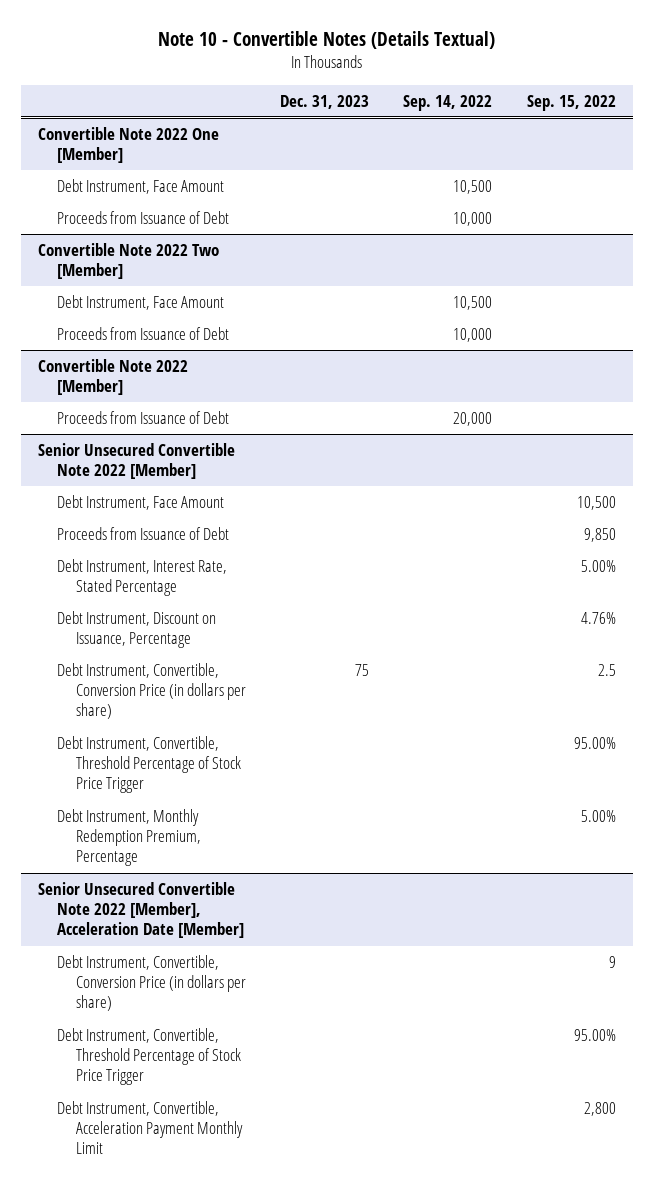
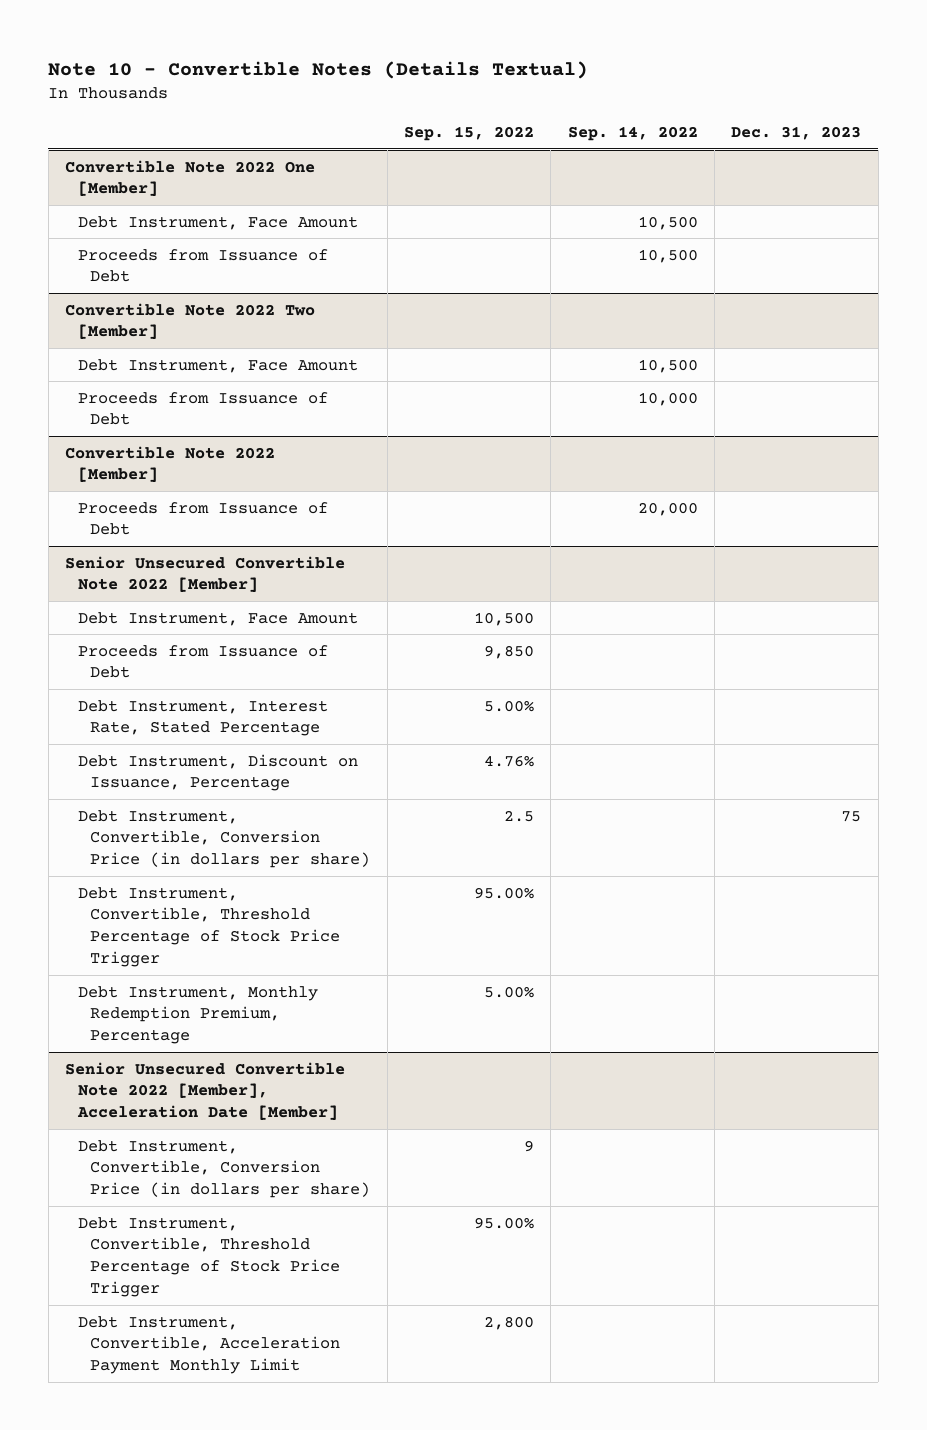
- | Dec. 31, 2023 | Sep. 14, 2022 | Sep. 15, 2022
+ | Sep. 15, 2022 | Sep. 14, 2022 | Dec. 31, 2023
@ Convertible Note 2022 One [Member]
- Proceeds from Issuance of Debt | | 10,000 |
+ Proceeds from Issuance of Debt | | 10,500 |

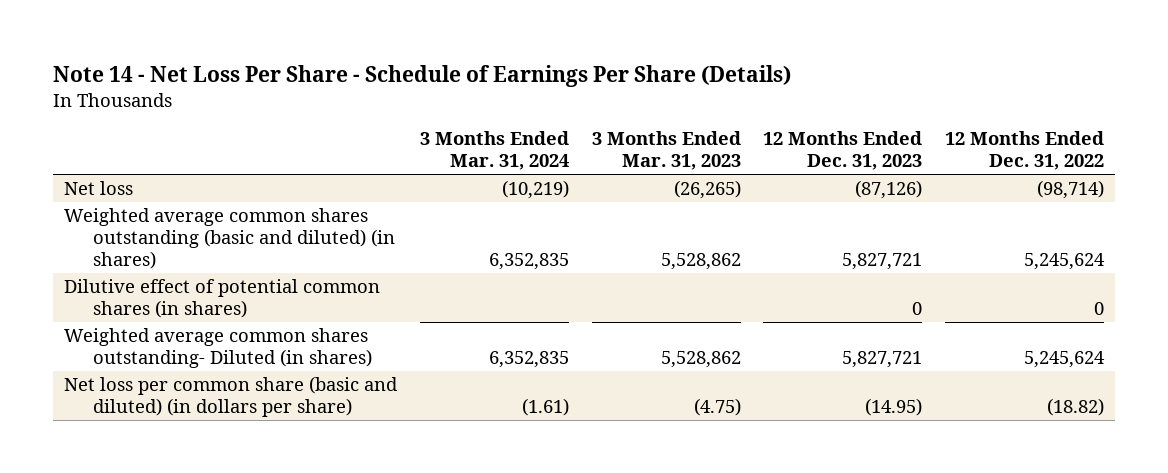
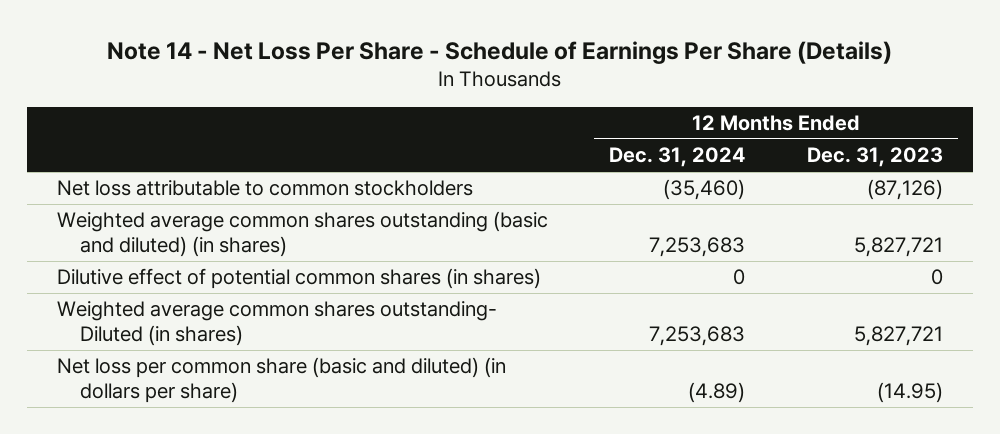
- | 3 Months Ended Mar. 31, 2024 | 3 Months Ended Mar. 31, 2023 | 12 Months Ended Dec. 31, 2023 | 12 Months Ended Dec. 31, 2022
+ | 12 Months Ended Dec. 31, 2024 | 12 Months Ended Dec. 31, 2023
- Net loss | (10,219) | (26,265) | (87,126) | (98,714)
+ Net loss attributable to common stockholders | (35,460) | (87,126)

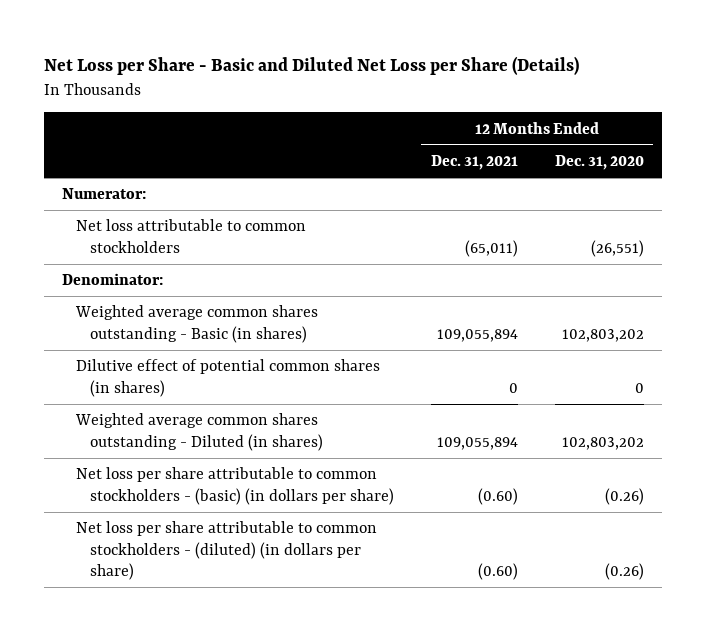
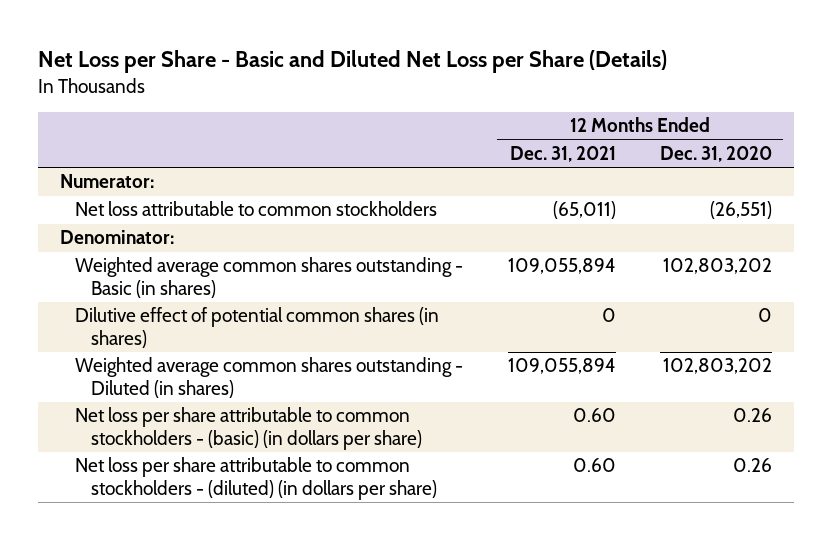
- Net loss per share attributable to common stockholders - (basic) (in dollars per share) | (0.60) | (0.26)
- Net loss per share attributable to common stockholders - (diluted) (in dollars per share) | (0.60) | (0.26)
+ Net loss per share attributable to common stockholders - (basic) (in dollars per share) | 0.60 | 0.26
+ Net loss per share attributable to common stockholders - (diluted) (in dollars per share) | 0.60 | 0.26

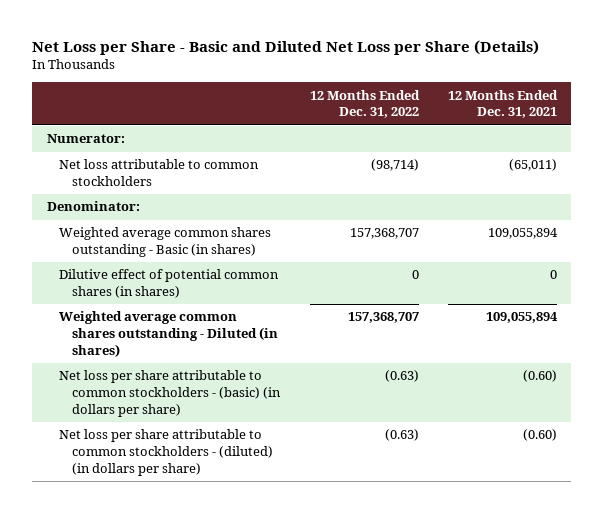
- | 12 Months Ended Dec. 31, 2021 | 12 Months Ended Dec. 31, 2020
+ | 12 Months Ended Dec. 31, 2022 | 12 Months Ended Dec. 31, 2021
- Net loss per share attributable to common stockholders - (basic) (in dollars per share) | 0.60 | 0.26
- Net loss per share attributable to common stockholders - (diluted) (in dollars per share) | 0.60 | 0.26
+ Net loss per share attributable to common stockholders - (basic) (in dollars per share) | (0.63) | (0.60)
+ Net loss per share attributable to common stockholders - (diluted) (in dollars per share) | (0.63) | (0.60)

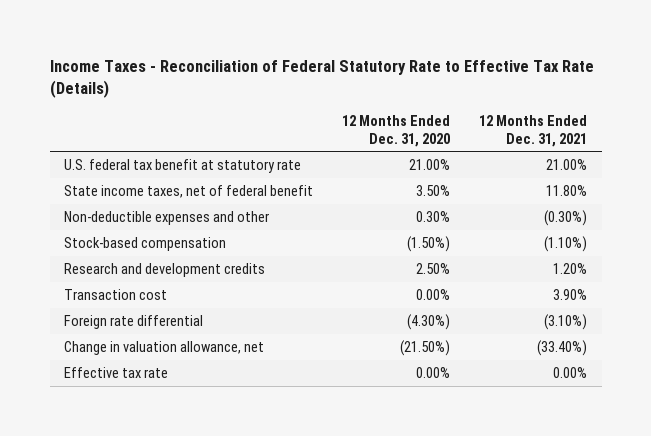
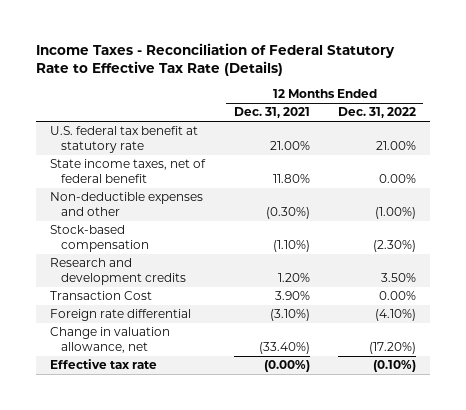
- | 12 Months Ended Dec. 31, 2020 | 12 Months Ended Dec. 31, 2021
+ | 12 Months Ended Dec. 31, 2021 | 12 Months Ended Dec. 31, 2022
- Transaction cost | 0.00% | 3.90%
+ Transaction Cost | 3.90% | 0.00%
- Effective tax rate | 0.00% | 0.00%
+ Effective tax rate | (0.00%) | (0.10%)

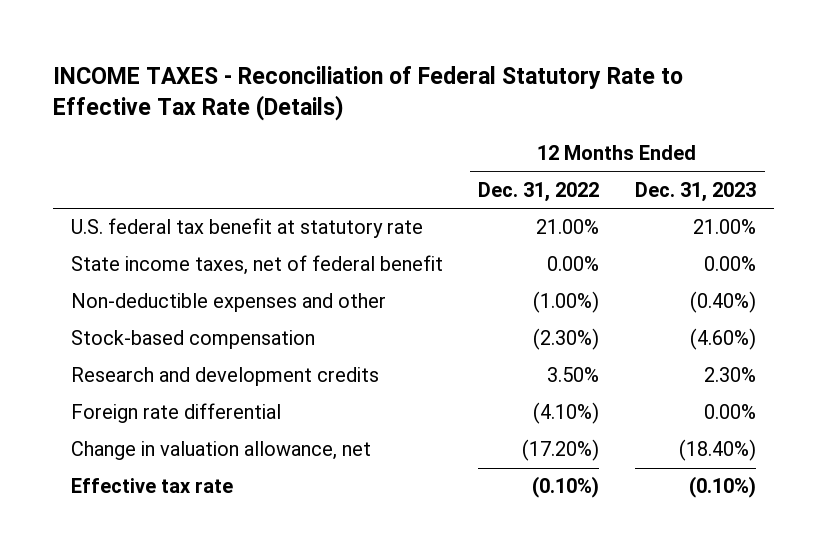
- Income Taxes - Reconciliation of Federal Statutory Rate to Effective Tax Rate (Details)
+ INCOME TAXES - Reconciliation of Federal Statutory Rate to Effective Tax Rate (Details)
- | 12 Months Ended Dec. 31, 2021 | 12 Months Ended Dec. 31, 2022
+ | 12 Months Ended Dec. 31, 2022 | 12 Months Ended Dec. 31, 2023
- Transaction Cost | 3.90% | 0.00%

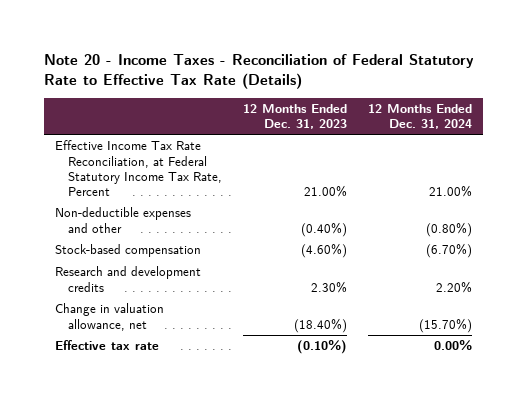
- INCOME TAXES - Reconciliation of Federal Statutory Rate to Effective Tax Rate (Details)
+ Note 20 - Income Taxes - Reconciliation of Federal Statutory Rate to Effective Tax Rate (Details)
- | 12 Months Ended Dec. 31, 2022 | 12 Months Ended Dec. 31, 2023
+ | 12 Months Ended Dec. 31, 2023 | 12 Months Ended Dec. 31, 2024
- U.S. federal tax benefit at statutory rate | 21.00% | 21.00%
- State income taxes, net of federal benefit | 0.00% | 0.00%
+ Effective Income Tax Rate Reconciliation, at Federal Statutory Income Tax Rate, Percent | 21.00% | 21.00%
- Foreign rate differential | (4.10%) | 0.00%

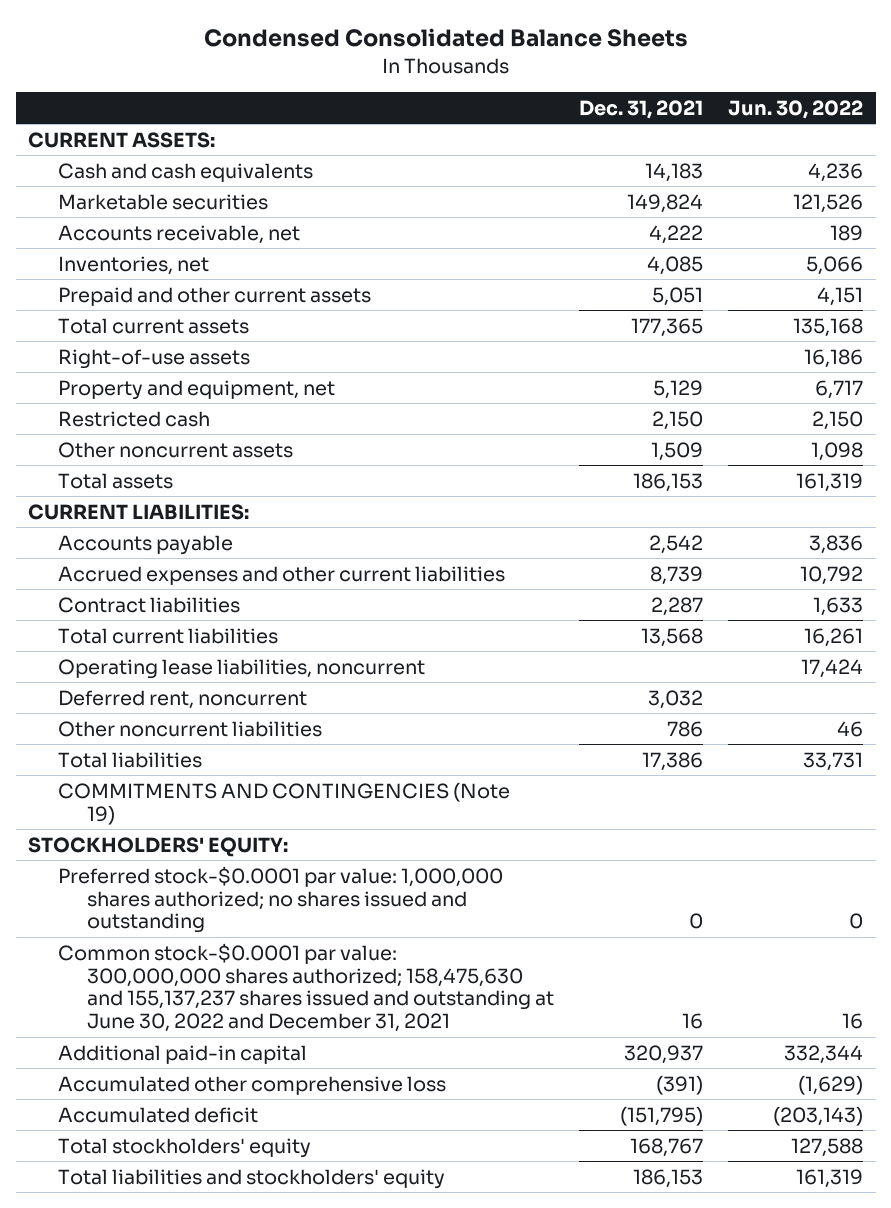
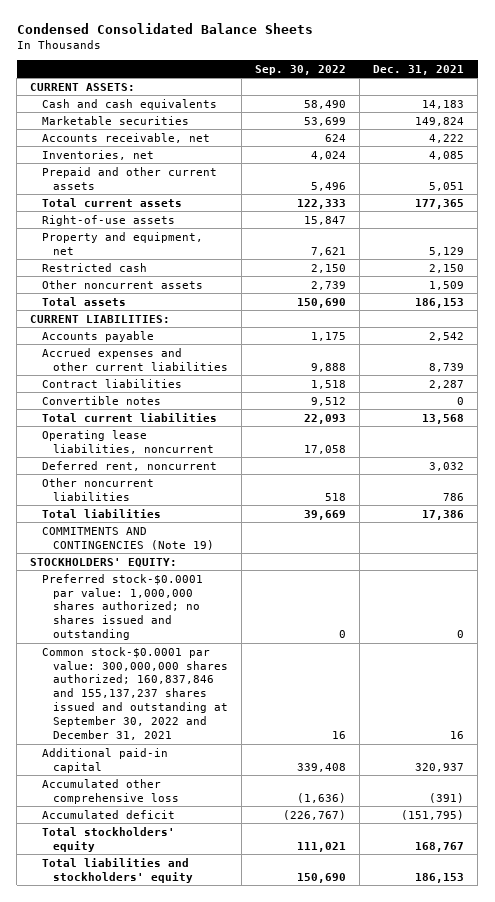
- | Dec. 31, 2021 | Jun. 30, 2022
+ | Sep. 30, 2022 | Dec. 31, 2021
+ Convertible notes | 9,512 | 0
- Common stock-$0.0001 par value: 300,000,000 shares authorized; 158,475,630 and 155,137,237 shares issued and outstanding at June 30, 2022 and December 31, 2021 | 16 | 16
+ Common stock-$0.0001 par value: 300,000,000 shares authorized; 160,837,846 and 155,137,237 shares issued and outstanding at September 30, 2022 and December 31, 2021 | 16 | 16

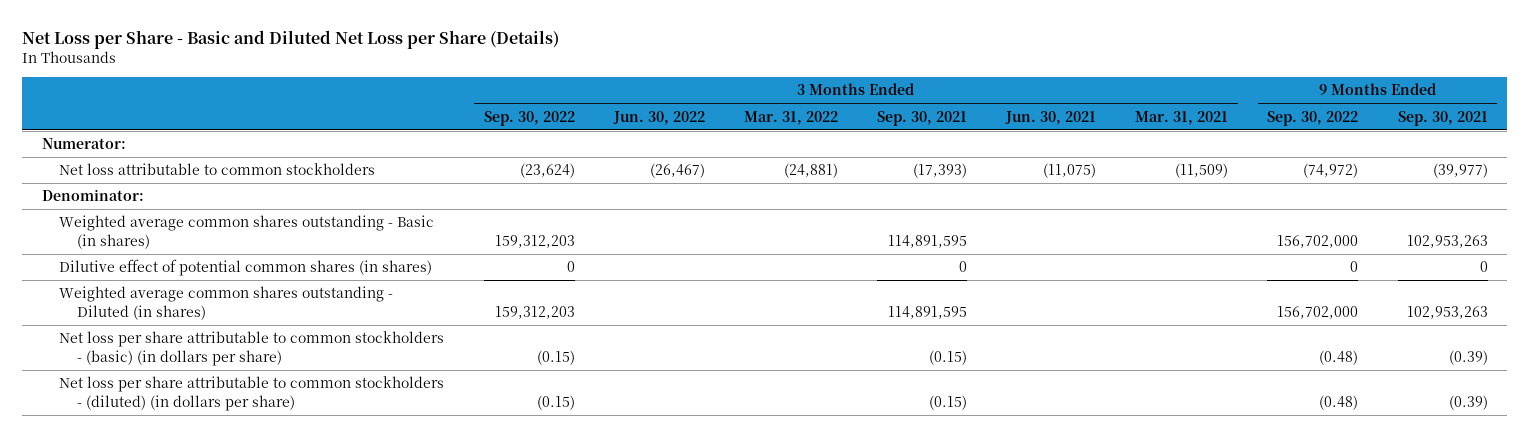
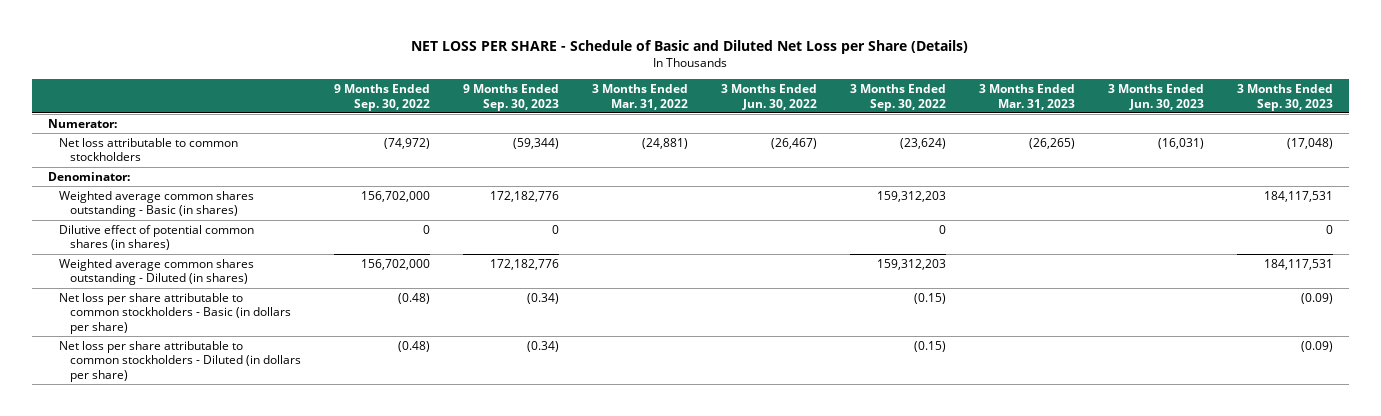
- Net Loss per Share - Basic and Diluted Net Loss per Share (Details)
+ NET LOSS PER SHARE - Schedule of Basic and Diluted Net Loss per Share (Details)
- | 3 Months Ended Sep. 30, 2022 | 3 Months Ended Jun. 30, 2022 | 3 Months Ended Mar. 31, 2022 | 3 Months Ended Sep. 30, 2021 | 3 Months Ended Jun. 30, 2021 | 3 Months Ended Mar. 31, 2021 | 9 Months Ended Sep. 30, 2022 | 9 Months Ended Sep. 30, 2021
+ | 9 Months Ended Sep. 30, 2022 | 9 Months Ended Sep. 30, 2023 | 3 Months Ended Mar. 31, 2022 | 3 Months Ended Jun. 30, 2022 | 3 Months Ended Sep. 30, 2022 | 3 Months Ended Mar. 31, 2023 | 3 Months Ended Jun. 30, 2023 | 3 Months Ended Sep. 30, 2023
- Net loss per share attributable to common stockholders - (basic) (in dollars per share) | (0.15) | | | (0.15) | | | (0.48) | (0.39)
- Net loss per share attributable to common stockholders - (diluted) (in dollars per share) | (0.15) | | | (0.15) | | | (0.48) | (0.39)
+ Net loss per share attributable to common stockholders - Basic (in dollars per share) | (0.48) | (0.34) | | | (0.15) | | | (0.09)
+ Net loss per share attributable to common stockholders - Diluted (in dollars per share) | (0.48) | (0.34) | | | (0.15) | | | (0.09)

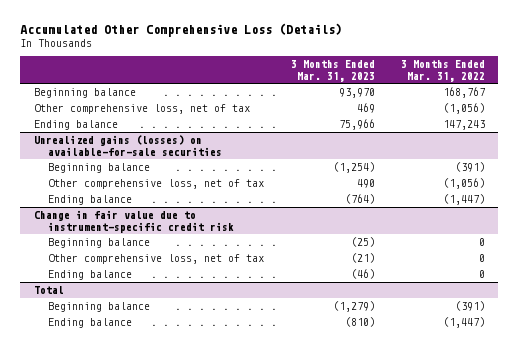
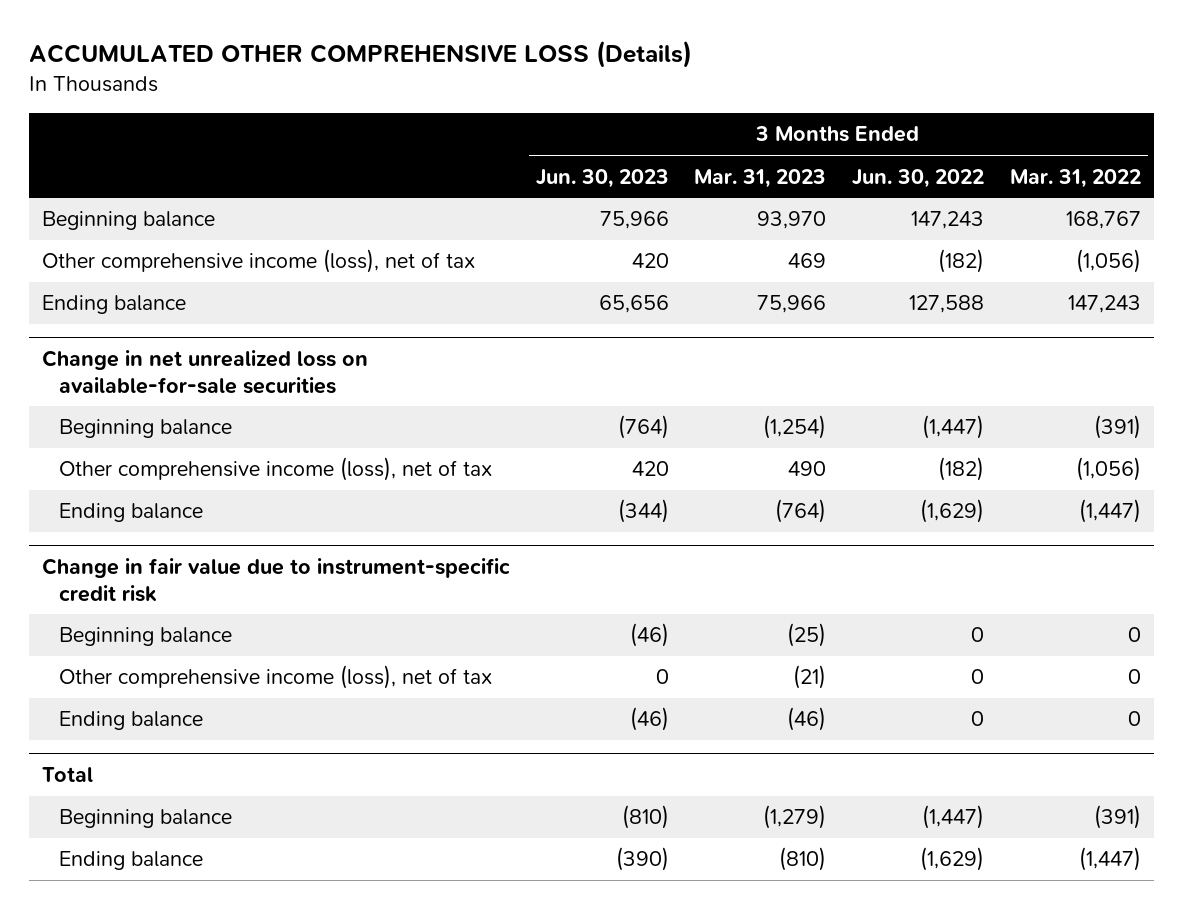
- Accumulated Other Comprehensive Loss (Details)
+ ACCUMULATED OTHER COMPREHENSIVE LOSS (Details)
- | 3 Months Ended Mar. 31, 2023 | 3 Months Ended Mar. 31, 2022
+ | 3 Months Ended Jun. 30, 2023 | 3 Months Ended Mar. 31, 2023 | 3 Months Ended Jun. 30, 2022 | 3 Months Ended Mar. 31, 2022
- Other comprehensive loss, net of tax | 469 | (1,056)
+ Other comprehensive income (loss), net of tax | 420 | 469 | (182) | (1,056)
- Unrealized gains (losses) on available-for-sale securities
+ Change in net unrealized loss on available-for-sale securities
- Other comprehensive loss, net of tax | 490 | (1,056)
+ Other comprehensive income (loss), net of tax | 420 | 490 | (182) | (1,056)
@ Change in fair value due to instrument-specific credit risk
- Other comprehensive loss, net of tax | (21) | 0
+ Other comprehensive income (loss), net of tax | 0 | (21) | 0 | 0

